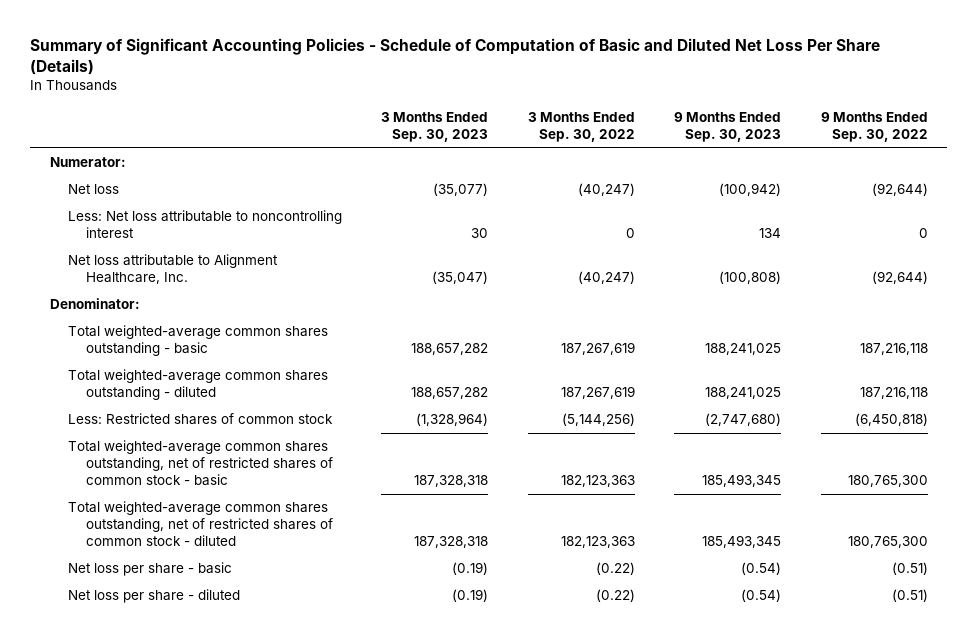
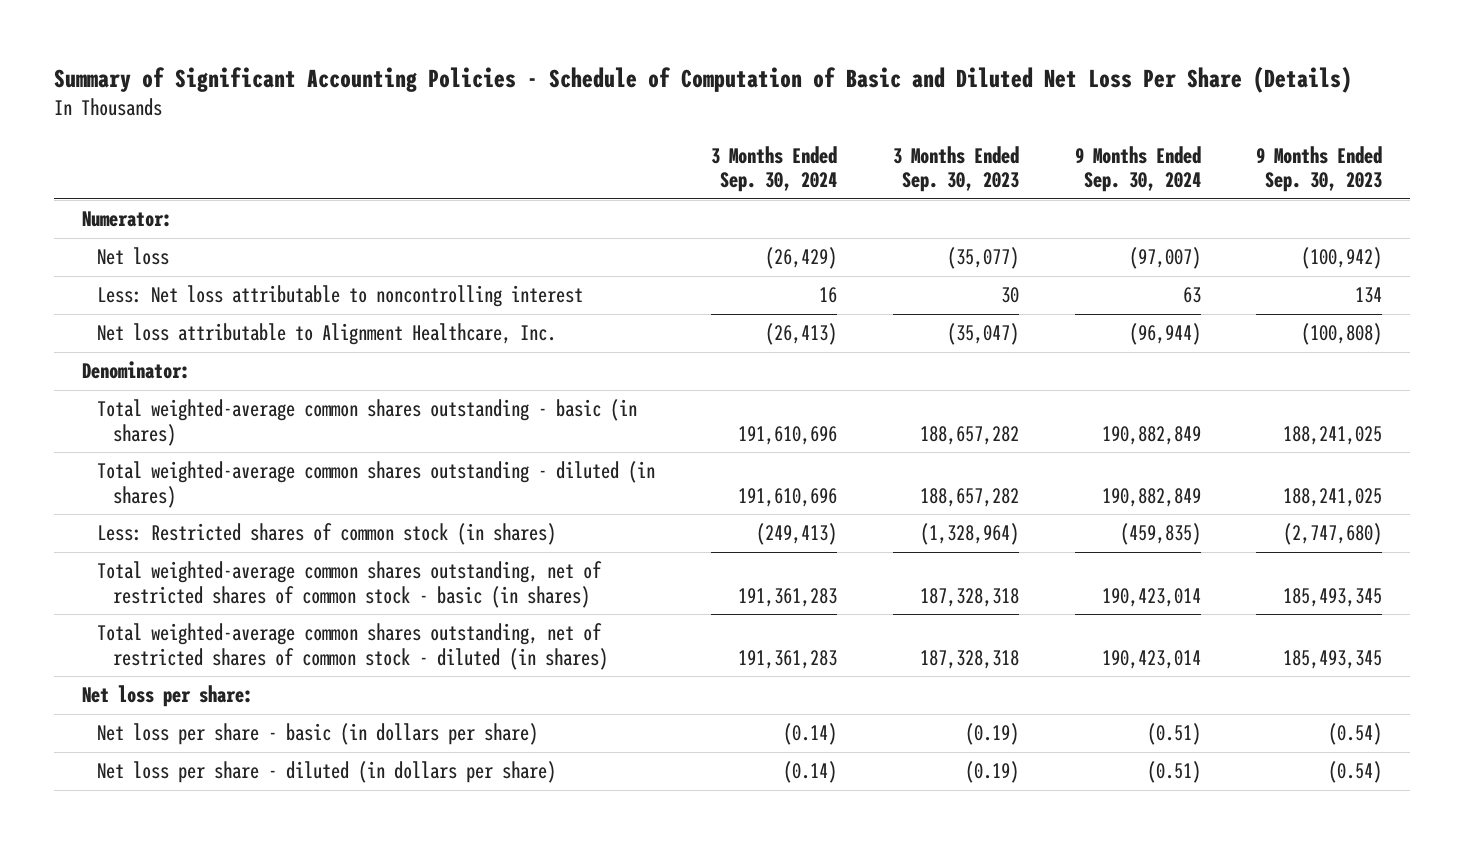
- | 3 Months Ended Sep. 30, 2023 | 3 Months Ended Sep. 30, 2022 | 9 Months Ended Sep. 30, 2023 | 9 Months Ended Sep. 30, 2022
+ | 3 Months Ended Sep. 30, 2024 | 3 Months Ended Sep. 30, 2023 | 9 Months Ended Sep. 30, 2024 | 9 Months Ended Sep. 30, 2023
- Total weighted-average common shares outstanding - basic | 188,657,282 | 187,267,619 | 188,241,025 | 187,216,118
- Total weighted-average common shares outstanding - diluted | 188,657,282 | 187,267,619 | 188,241,025 | 187,216,118
- Less: Restricted shares of common stock | (1,328,964) | (5,144,256) | (2,747,680) | (6,450,818)
- Total weighted-average common shares outstanding, net of restricted shares of common stock - basic | 187,328,318 | 182,123,363 | 185,493,345 | 180,765,300
- Total weighted-average common shares outstanding, net of restricted shares of common stock - diluted | 187,328,318 | 182,123,363 | 185,493,345 | 180,765,300
- Net loss per share - basic | (0.19) | (0.22) | (0.54) | (0.51)
- Net loss per share - diluted | (0.19) | (0.22) | (0.54) | (0.51)
+ Total weighted-average common shares outstanding - basic (in shares) | 191,610,696 | 188,657,282 | 190,882,849 | 188,241,025
+ Total weighted-average common shares outstanding - diluted (in shares) | 191,610,696 | 188,657,282 | 190,882,849 | 188,241,025
+ Less: Restricted shares of common stock (in shares) | (249,413) | (1,328,964) | (459,835) | (2,747,680)
+ Total weighted-average common shares outstanding, net of restricted shares of common stock - basic (in shares) | 191,361,283 | 187,328,318 | 190,423,014 | 185,493,345
+ Total weighted-average common shares outstanding, net of restricted shares of common stock - diluted (in shares) | 191,361,283 | 187,328,318 | 190,423,014 | 185,493,345
+ Net loss per share:
+ Net loss per share - basic (in dollars per share) | (0.14) | (0.19) | (0.51) | (0.54)
+ Net loss per share - diluted (in dollars per share) | (0.14) | (0.19) | (0.51) | (0.54)

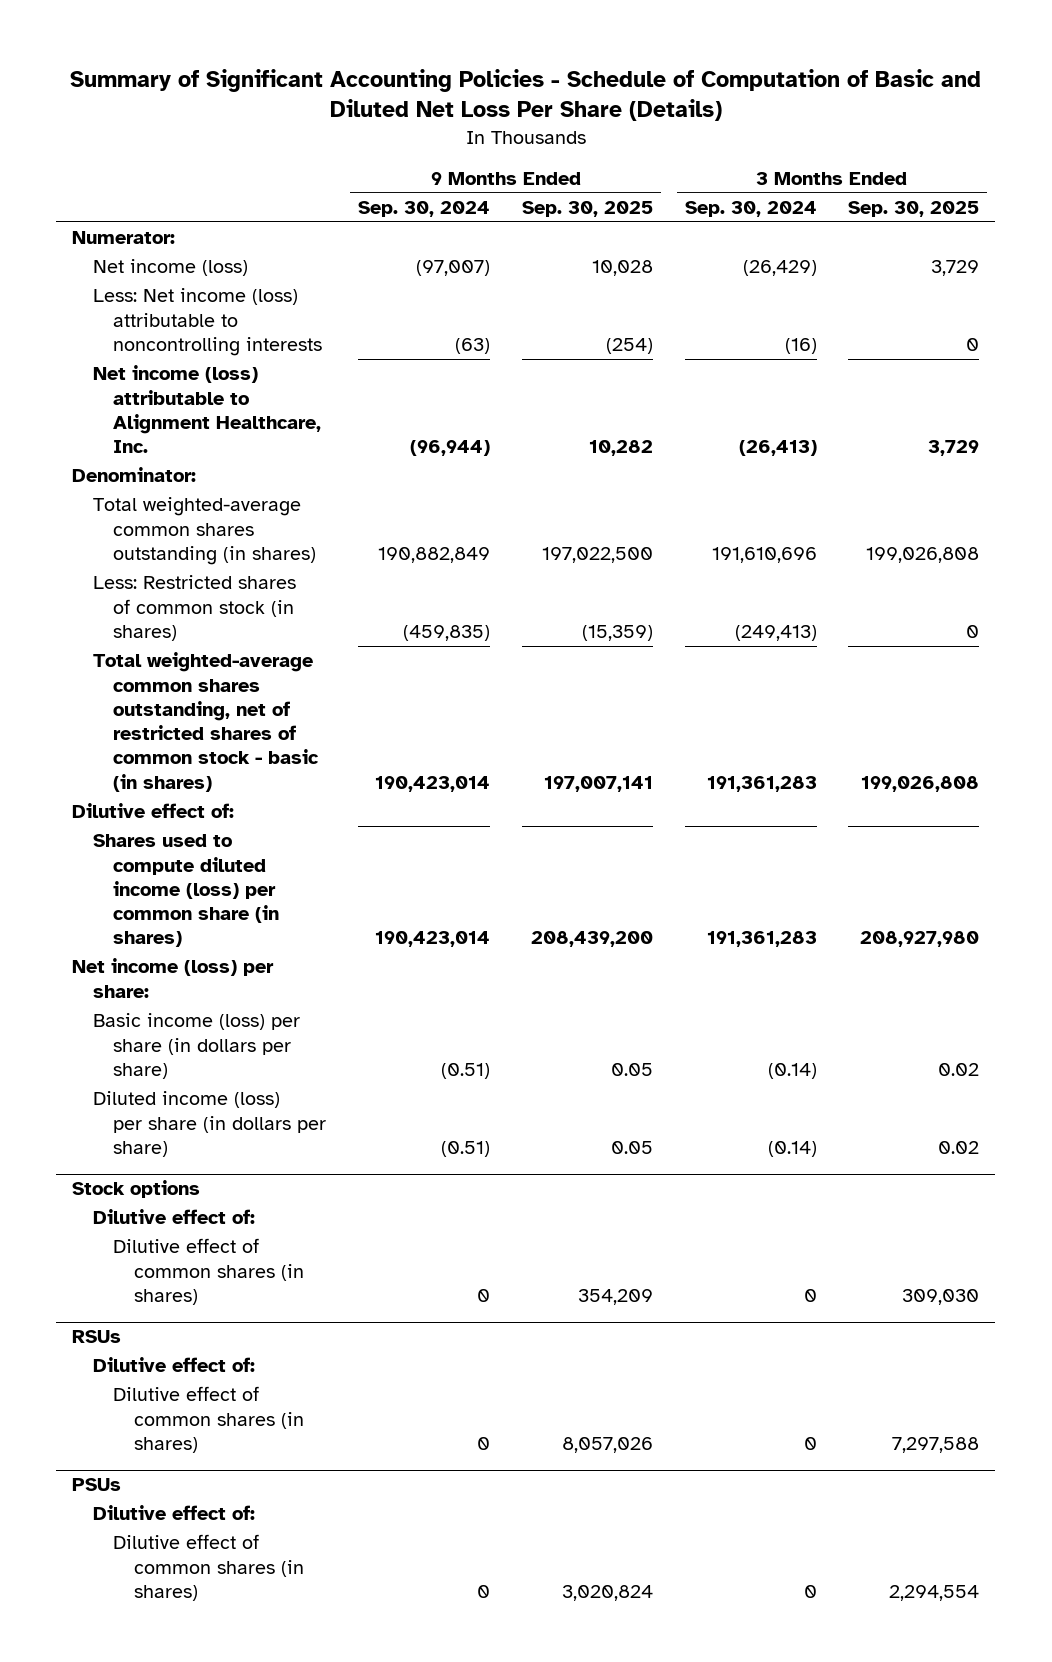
- | 3 Months Ended Sep. 30, 2024 | 3 Months Ended Sep. 30, 2023 | 9 Months Ended Sep. 30, 2024 | 9 Months Ended Sep. 30, 2023
+ | 9 Months Ended Sep. 30, 2024 | 9 Months Ended Sep. 30, 2025 | 3 Months Ended Sep. 30, 2024 | 3 Months Ended Sep. 30, 2025
- Net loss | (26,429) | (35,077) | (97,007) | (100,942)
- Less: Net loss attributable to noncontrolling interest | 16 | 30 | 63 | 134
- Net loss attributable to Alignment Healthcare, Inc. | (26,413) | (35,047) | (96,944) | (100,808)
+ Net income (loss) | (97,007) | 10,028 | (26,429) | 3,729
+ Less: Net income (loss) attributable to noncontrolling interests | (63) | (254) | (16) | 0
+ Net income (loss) attributable to Alignment Healthcare, Inc. | (96,944) | 10,282 | (26,413) | 3,729
- Total weighted-average common shares outstanding - basic (in shares) | 191,610,696 | 188,657,282 | 190,882,849 | 188,241,025
- Total weighted-average common shares outstanding - diluted (in shares) | 191,610,696 | 188,657,282 | 190,882,849 | 188,241,025
+ Total weighted-average common shares outstanding (in shares) | 190,882,849 | 197,022,500 | 191,610,696 | 199,026,808
- Total weighted-average common shares outstanding, net of restricted shares of common stock - diluted (in shares) | 191,361,283 | 187,328,318 | 190,423,014 | 185,493,345
- Net loss per share:
- Net loss per share - basic (in dollars per share) | (0.14) | (0.19) | (0.51) | (0.54)
- Net loss per share - diluted (in dollars per share) | (0.14) | (0.19) | (0.51) | (0.54)
+ Dilutive effect of:
+ Shares used to compute diluted income (loss) per common share (in shares) | 190,423,014 | 208,439,200 | 191,361,283 | 208,927,980
+ Net income (loss) per share:
+ Basic income (loss) per share (in dollars per share) | (0.51) | 0.05 | (0.14) | 0.02
+ Diluted income (loss) per share (in dollars per share) | (0.51) | 0.05 | (0.14) | 0.02
+ Stock options
+ Dilutive effect of:
+ Dilutive effect of common shares (in shares) | 0 | 354,209 | 0 | 309,030
+ RSUs
+ Dilutive effect of:
+ Dilutive effect of common shares (in shares) | 0 | 8,057,026 | 0 | 7,297,588
+ PSUs
+ Dilutive effect of:
+ Dilutive effect of common shares (in shares) | 0 | 3,020,824 | 0 | 2,294,554

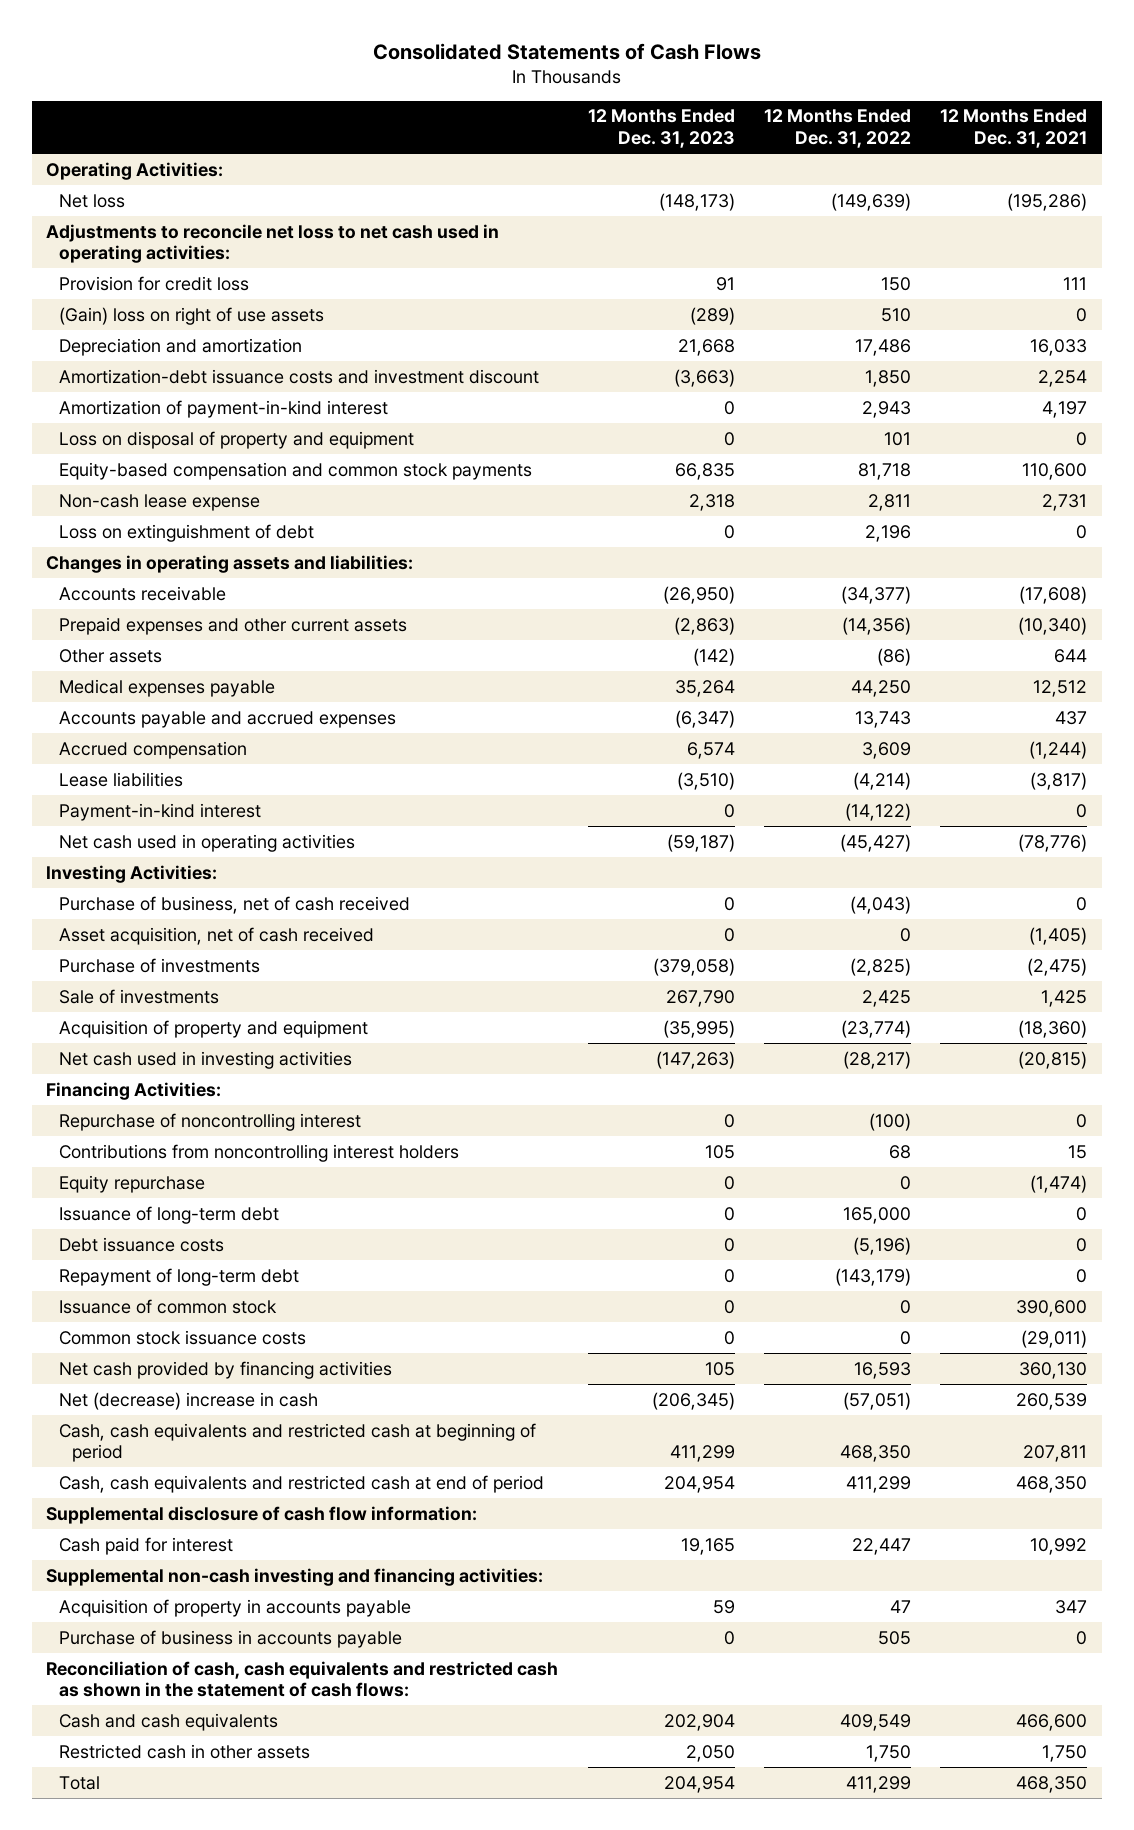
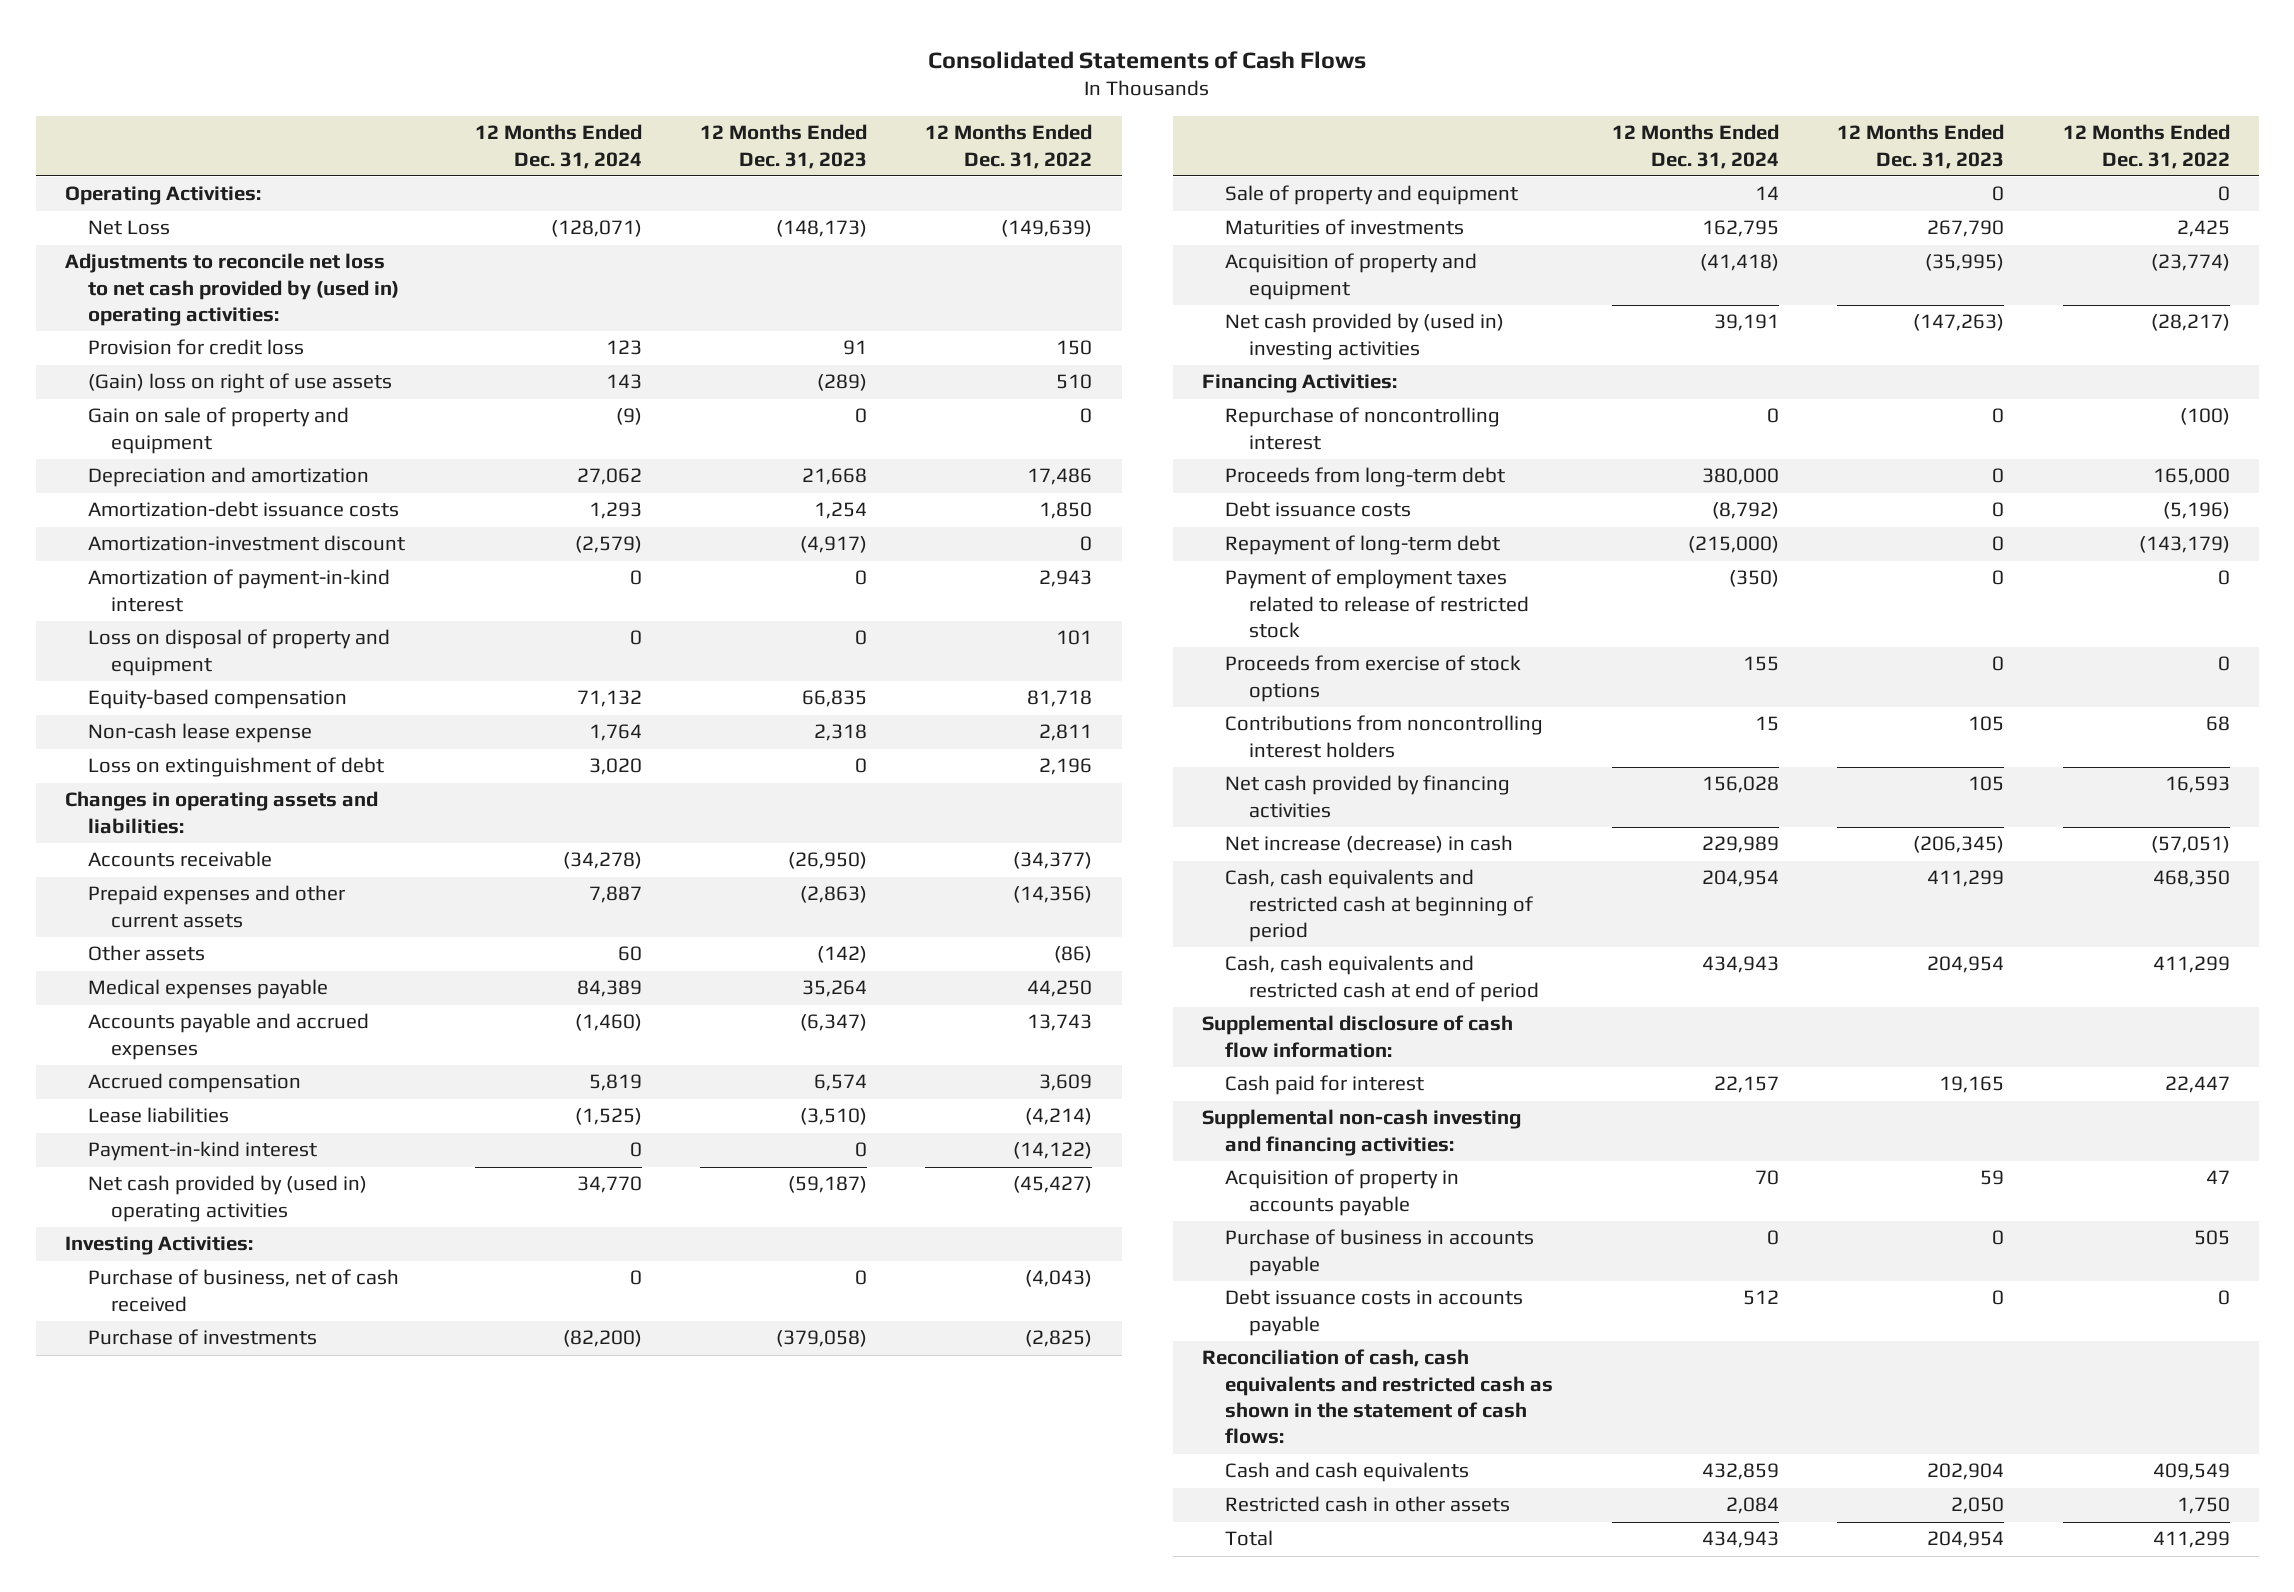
- | 12 Months Ended Dec. 31, 2023 | 12 Months Ended Dec. 31, 2022 | 12 Months Ended Dec. 31, 2021
+ | 12 Months Ended Dec. 31, 2024 | 12 Months Ended Dec. 31, 2023 | 12 Months Ended Dec. 31, 2022
- Net loss | (148,173) | (149,639) | (195,286)
- Adjustments to reconcile net loss to net cash used in operating activities:
+ Net Loss | (128,071) | (148,173) | (149,639)
+ Adjustments to reconcile net loss to net cash provided by (used in) operating activities:
+ Gain on sale of property and equipment | (9) | 0 | 0
- Amortization-debt issuance costs and investment discount | (3,663) | 1,850 | 2,254
+ Amortization-debt issuance costs | 1,293 | 1,254 | 1,850
+ Amortization-investment discount | (2,579) | (4,917) | 0
- Equity-based compensation and common stock payments | 66,835 | 81,718 | 110,600
+ Equity-based compensation | 71,132 | 66,835 | 81,718
- Net cash used in operating activities | (59,187) | (45,427) | (78,776)
+ Net cash provided by (used in) operating activities | 34,770 | (59,187) | (45,427)
- Asset acquisition, net of cash received | 0 | 0 | (1,405)
- Sale of investments | 267,790 | 2,425 | 1,425
+ Sale of property and equipment | 14 | 0 | 0
+ Maturities of investments | 162,795 | 267,790 | 2,425
- Net cash used in investing activities | (147,263) | (28,217) | (20,815)
+ Net cash provided by (used in) investing activities | 39,191 | (147,263) | (28,217)
- Equity repurchase | 0 | 0 | (1,474)
- Issuance of long-term debt | 0 | 165,000 | 0
+ Proceeds from long-term debt | 380,000 | 0 | 165,000
- Issuance of common stock | 0 | 0 | 390,600
- Common stock issuance costs | 0 | 0 | (29,011)
+ Payment of employment taxes related to release of restricted stock | (350) | 0 | 0
+ Proceeds from exercise of stock options | 155 | 0 | 0
moved down: Contributions from noncontrolling interest holders | 15 | 105 | 68
- Net (decrease) increase in cash | (206,345) | (57,051) | 260,539
+ Net increase (decrease) in cash | 229,989 | (206,345) | (57,051)
+ Debt issuance costs in accounts payable | 512 | 0 | 0

